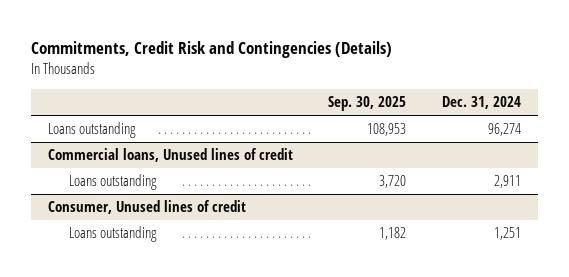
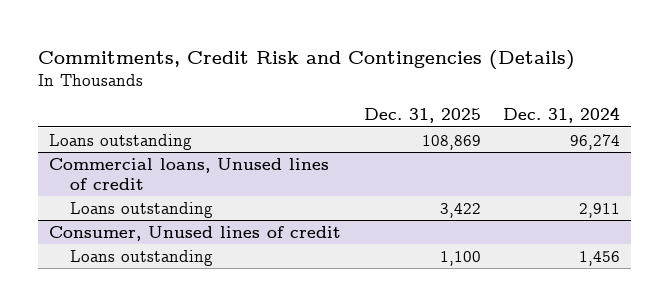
- | Sep. 30, 2025 | Dec. 31, 2024
+ | Dec. 31, 2025 | Dec. 31, 2024
@ Consumer, Unused lines of credit
- Loans outstanding | 1,182 | 1,251
+ Loans outstanding | 1,100 | 1,456

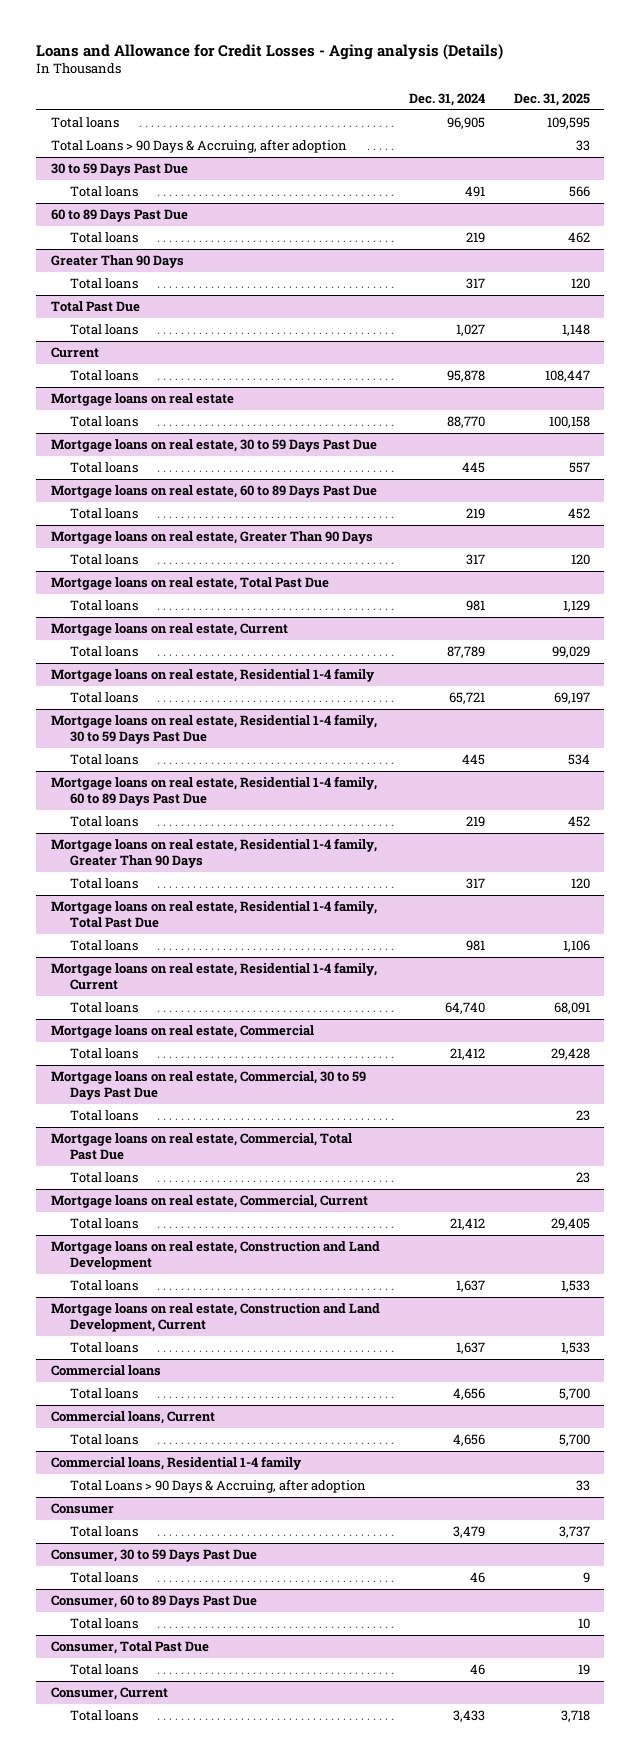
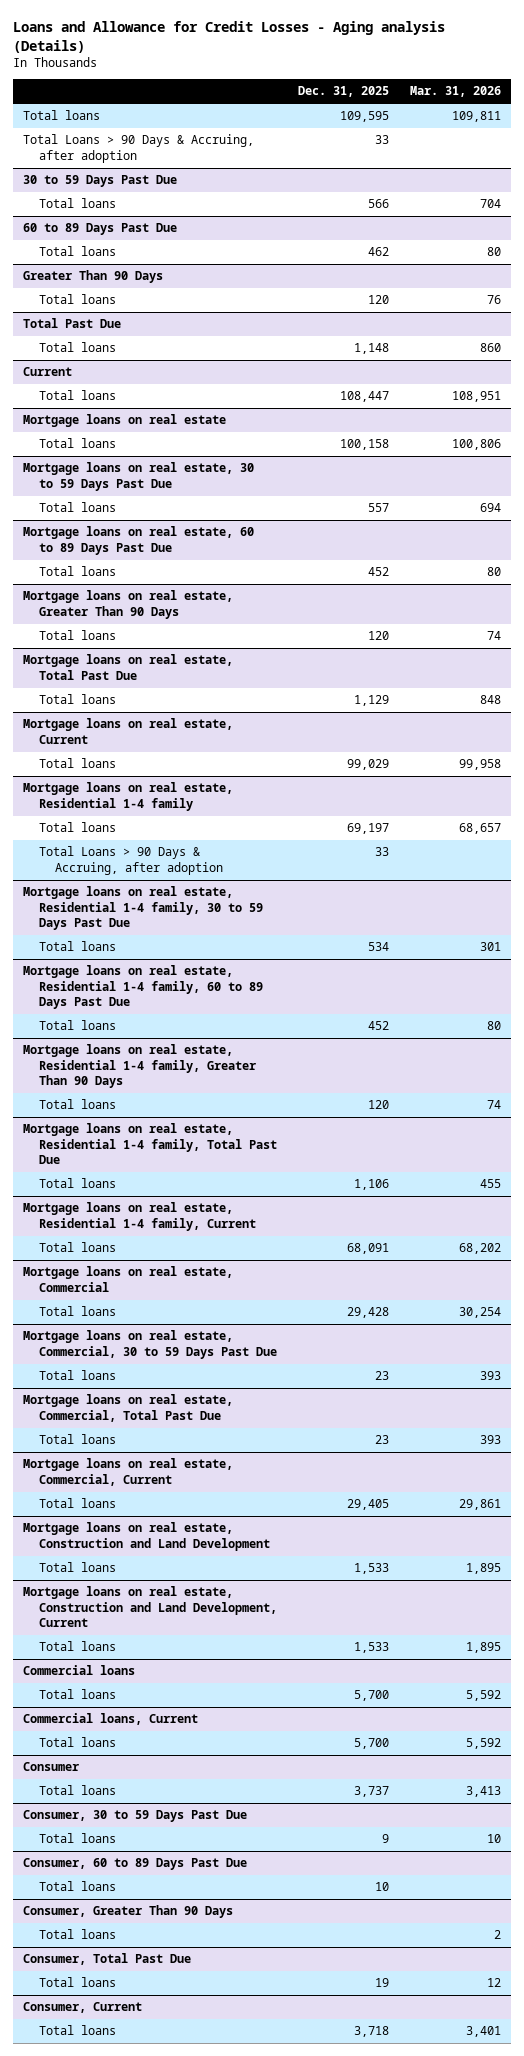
- | Dec. 31, 2024 | Dec. 31, 2025
+ | Dec. 31, 2025 | Mar. 31, 2026
@ Mortgage loans on real estate, Residential 1-4 family
+ Total Loans > 90 Days & Accruing, after adoption | 33 |
- Commercial loans, Residential 1-4 family
- Total Loans > 90 Days & Accruing, after adoption | | 33
+ Consumer, Greater Than 90 Days
+ Total loans | | 2

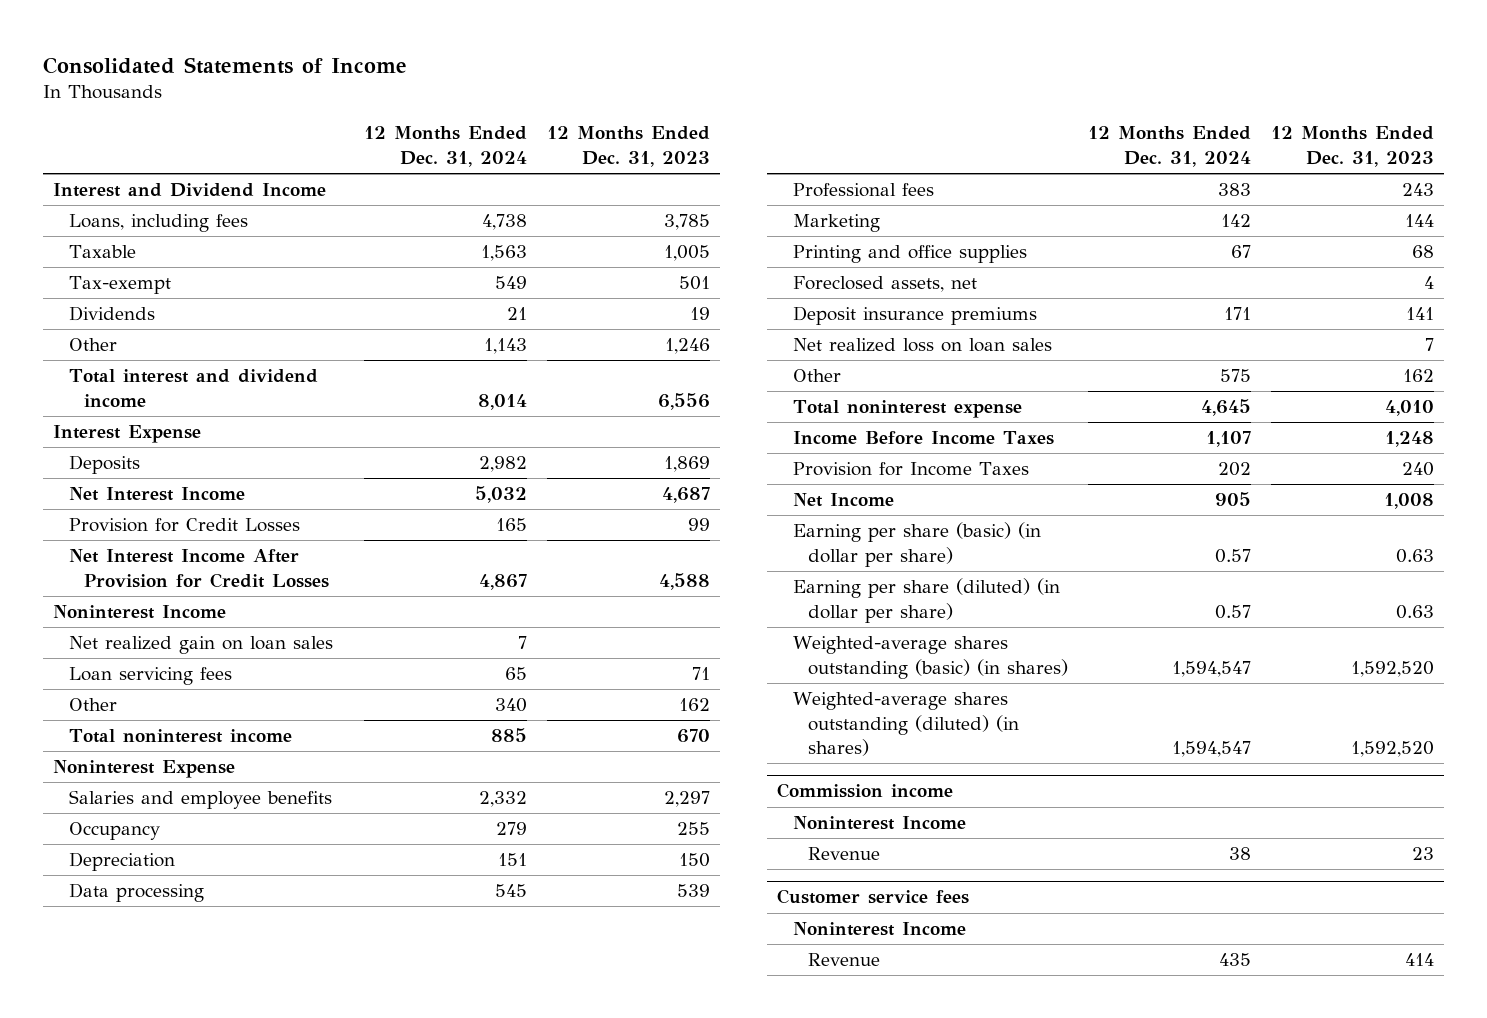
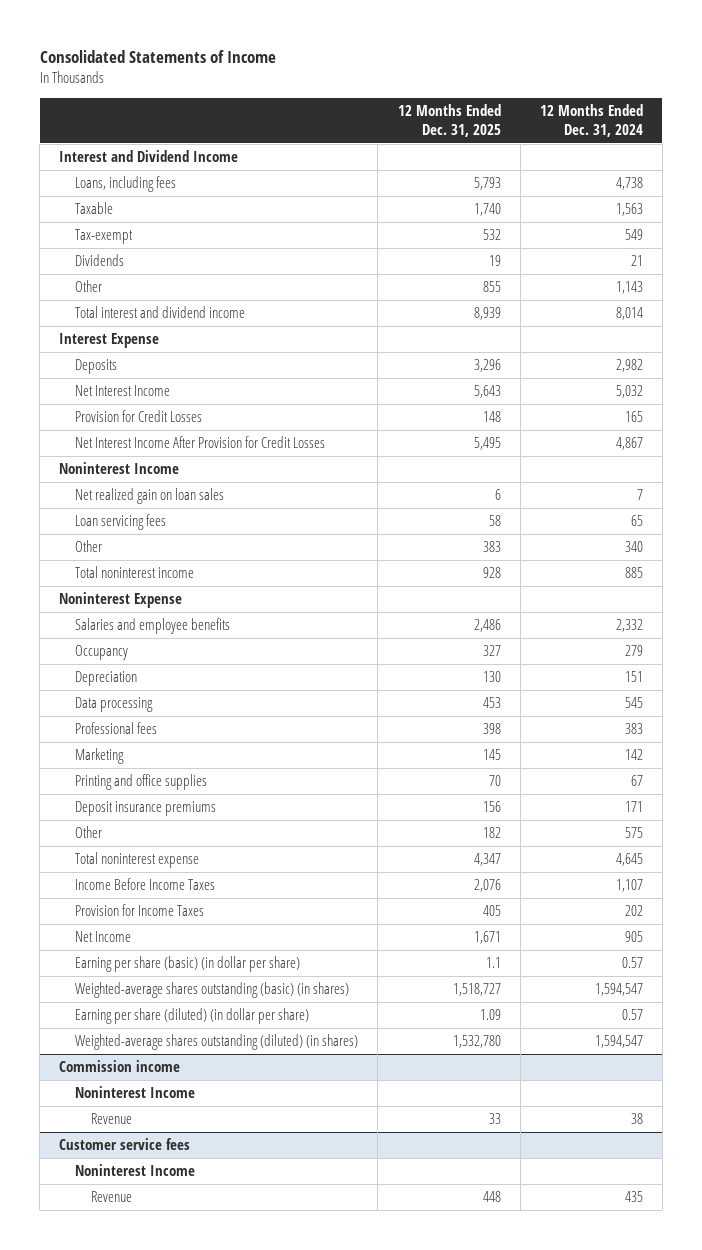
- | 12 Months Ended Dec. 31, 2024 | 12 Months Ended Dec. 31, 2023
+ | 12 Months Ended Dec. 31, 2025 | 12 Months Ended Dec. 31, 2024
- Foreclosed assets, net | | 4
- Net realized loss on loan sales | | 7
moved down: Earning per share (diluted) (in dollar per share) | 1.09 | 0.57

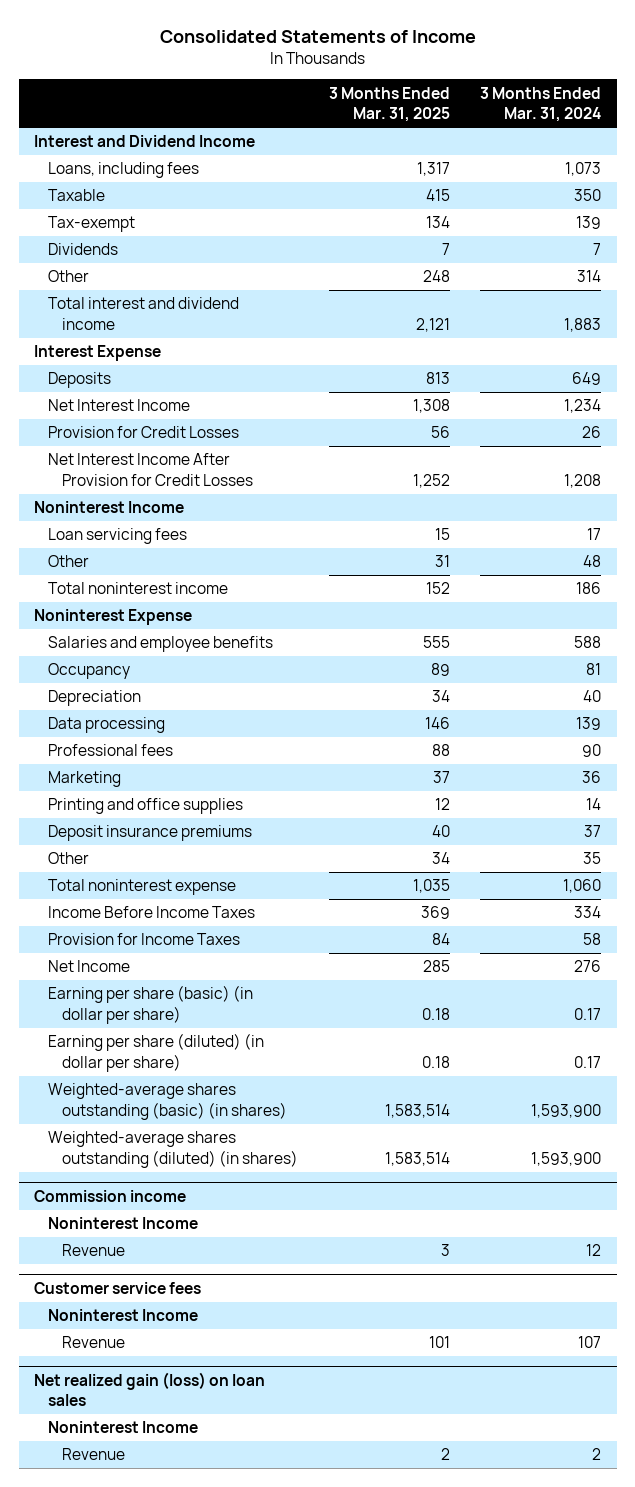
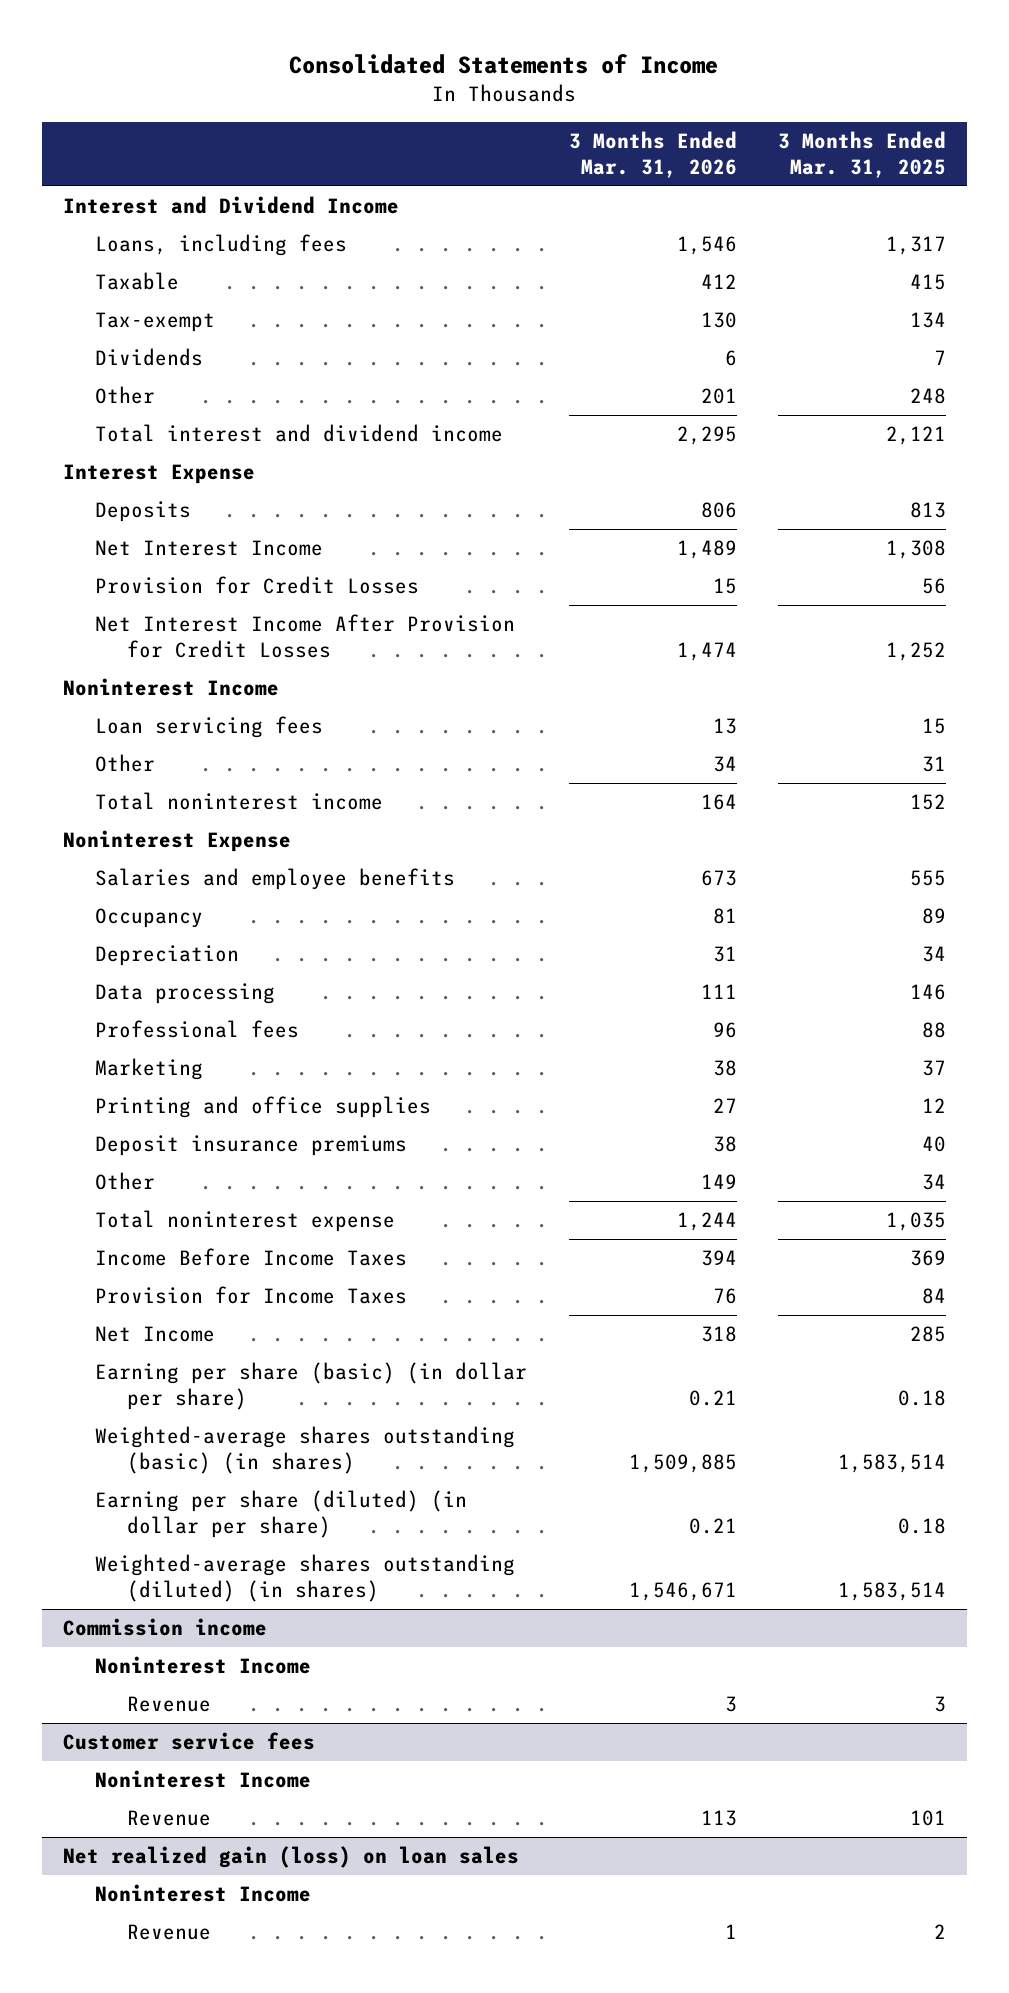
- | 3 Months Ended Mar. 31, 2025 | 3 Months Ended Mar. 31, 2024
+ | 3 Months Ended Mar. 31, 2026 | 3 Months Ended Mar. 31, 2025
moved down: Earning per share (diluted) (in dollar per share) | 0.21 | 0.18

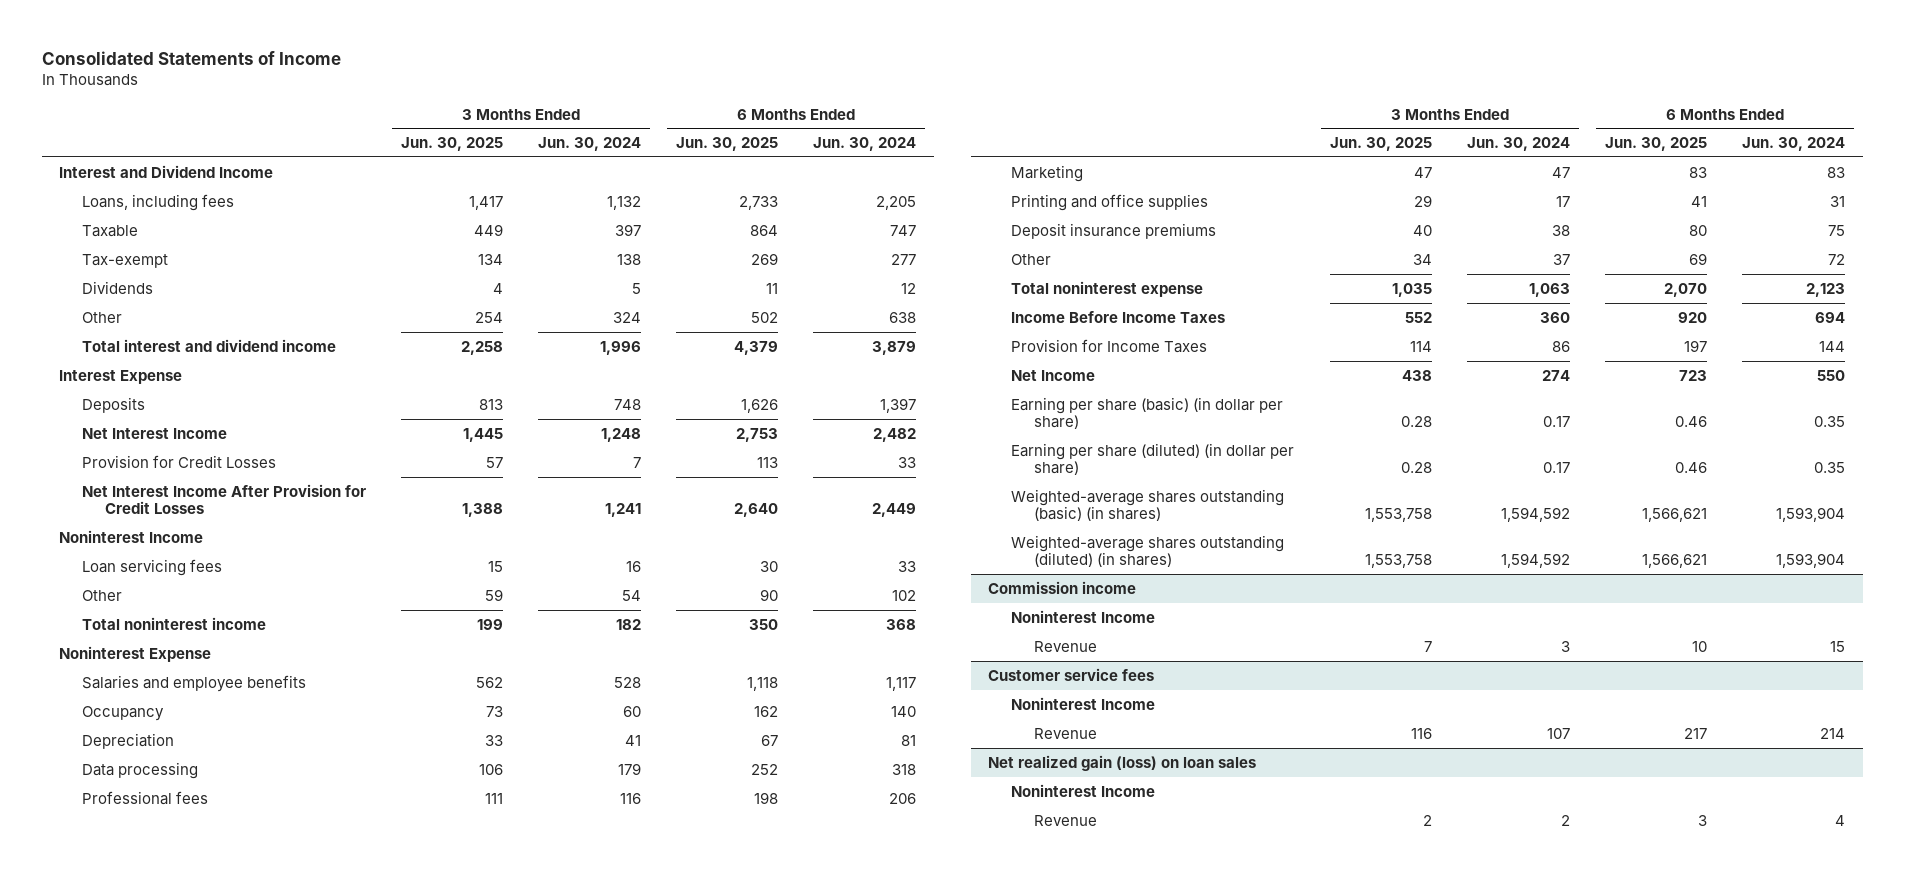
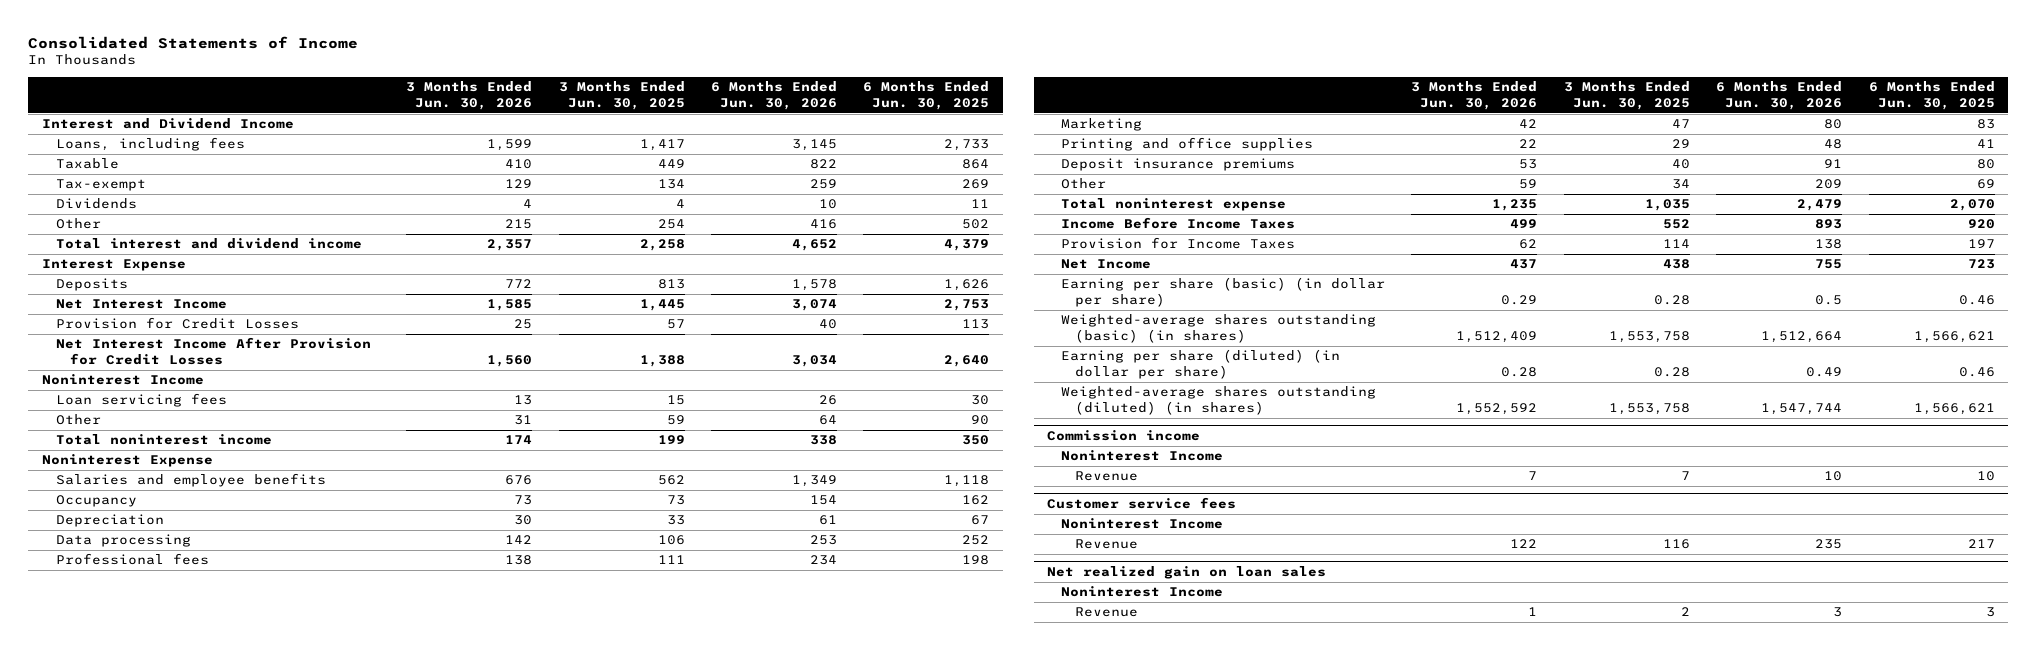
- | 3 Months Ended Jun. 30, 2025 | 3 Months Ended Jun. 30, 2024 | 6 Months Ended Jun. 30, 2025 | 6 Months Ended Jun. 30, 2024
+ | 3 Months Ended Jun. 30, 2026 | 3 Months Ended Jun. 30, 2025 | 6 Months Ended Jun. 30, 2026 | 6 Months Ended Jun. 30, 2025
moved down: Earning per share (diluted) (in dollar per share) | 0.28 | 0.28 | 0.49 | 0.46
- Net realized gain (loss) on loan sales
+ Net realized gain on loan sales

